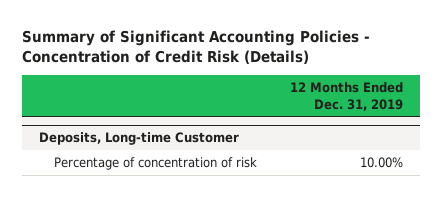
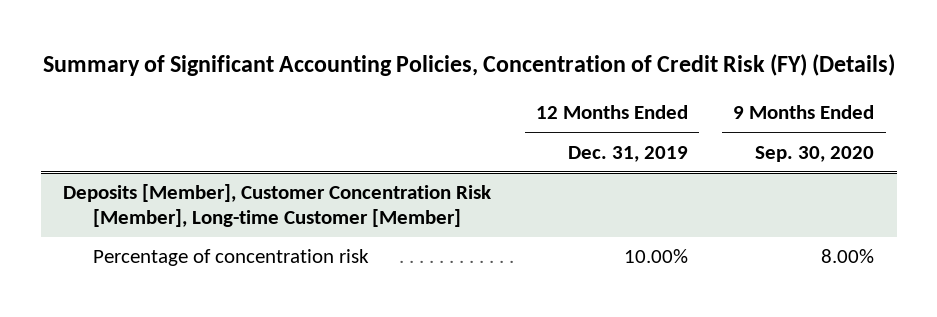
- Summary of Significant Accounting Policies - Concentration of Credit Risk (Details)
+ Summary of Significant Accounting Policies, Concentration of Credit Risk (FY) (Details)
- | 12 Months Ended Dec. 31, 2019
+ | 12 Months Ended Dec. 31, 2019 | 9 Months Ended Sep. 30, 2020
- Deposits, Long-time Customer
- Percentage of concentration of risk | 10.00%
+ Deposits [Member], Customer Concentration Risk [Member], Long-time Customer [Member]
+ Percentage of concentration risk | 10.00% | 8.00%

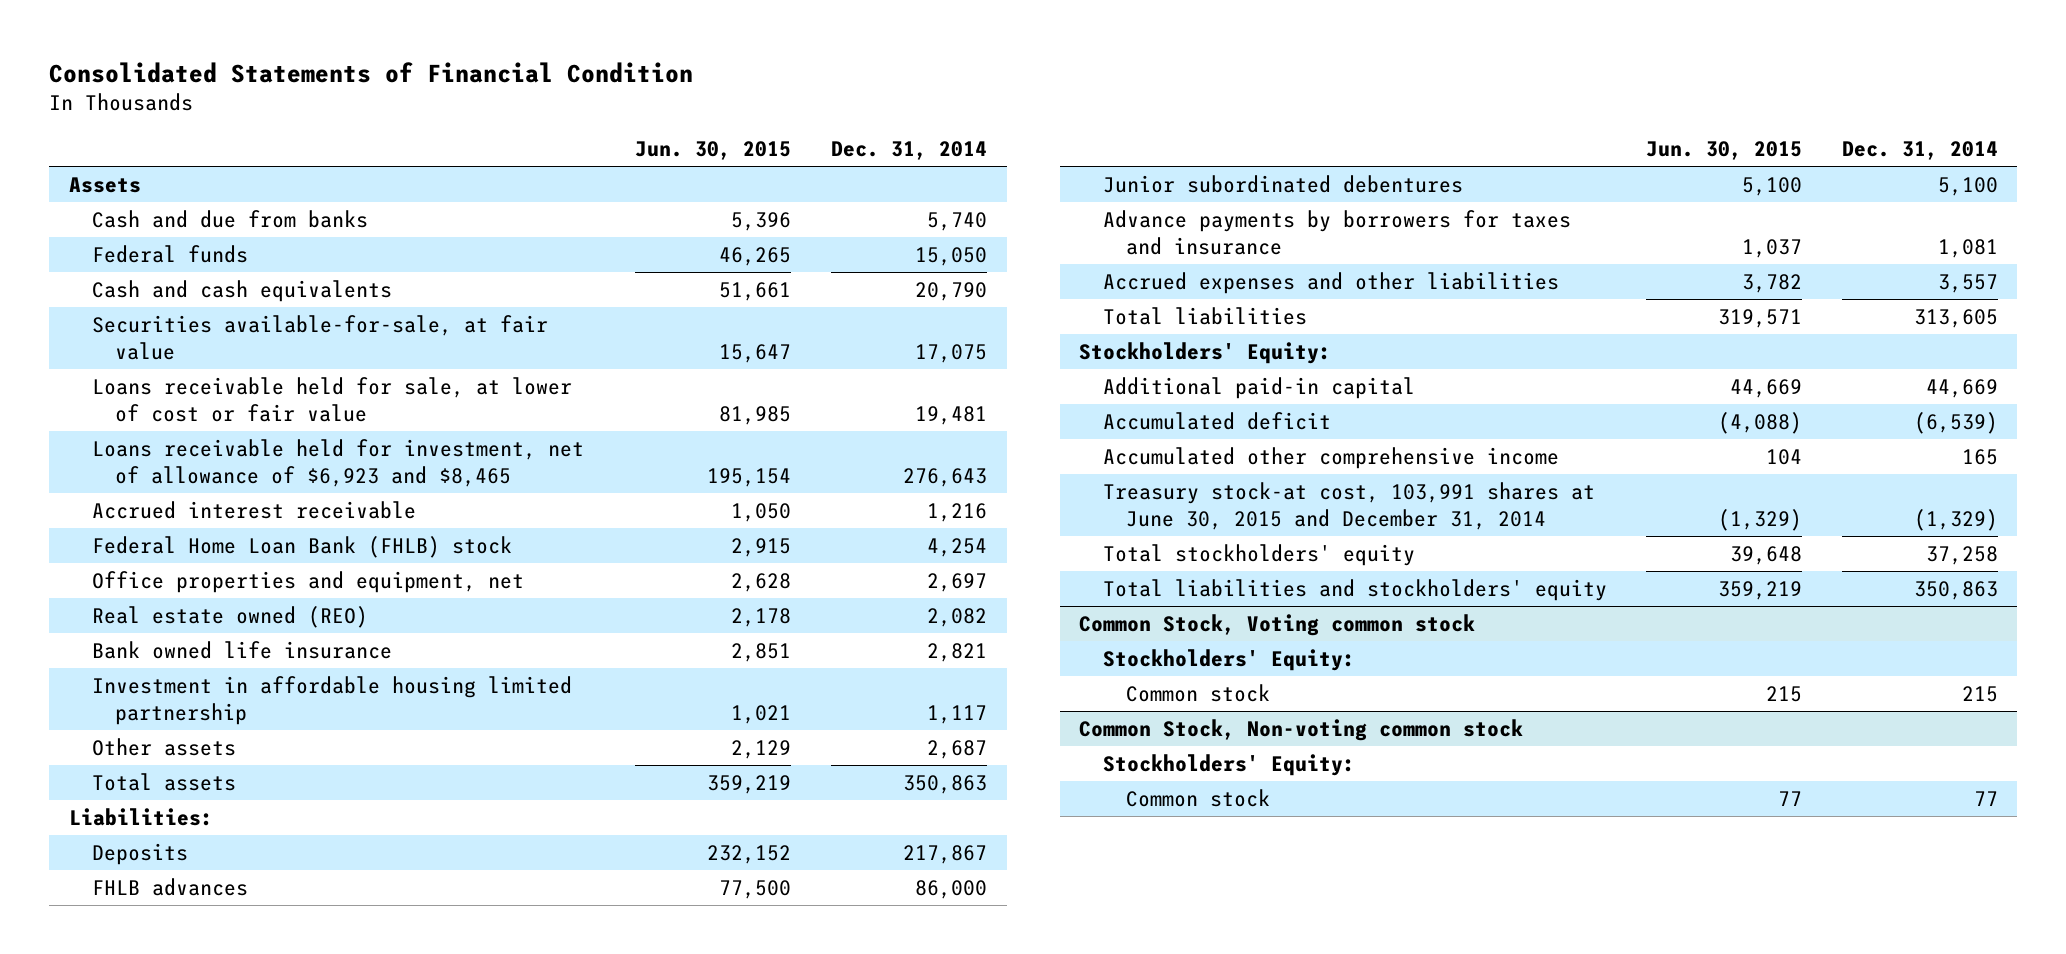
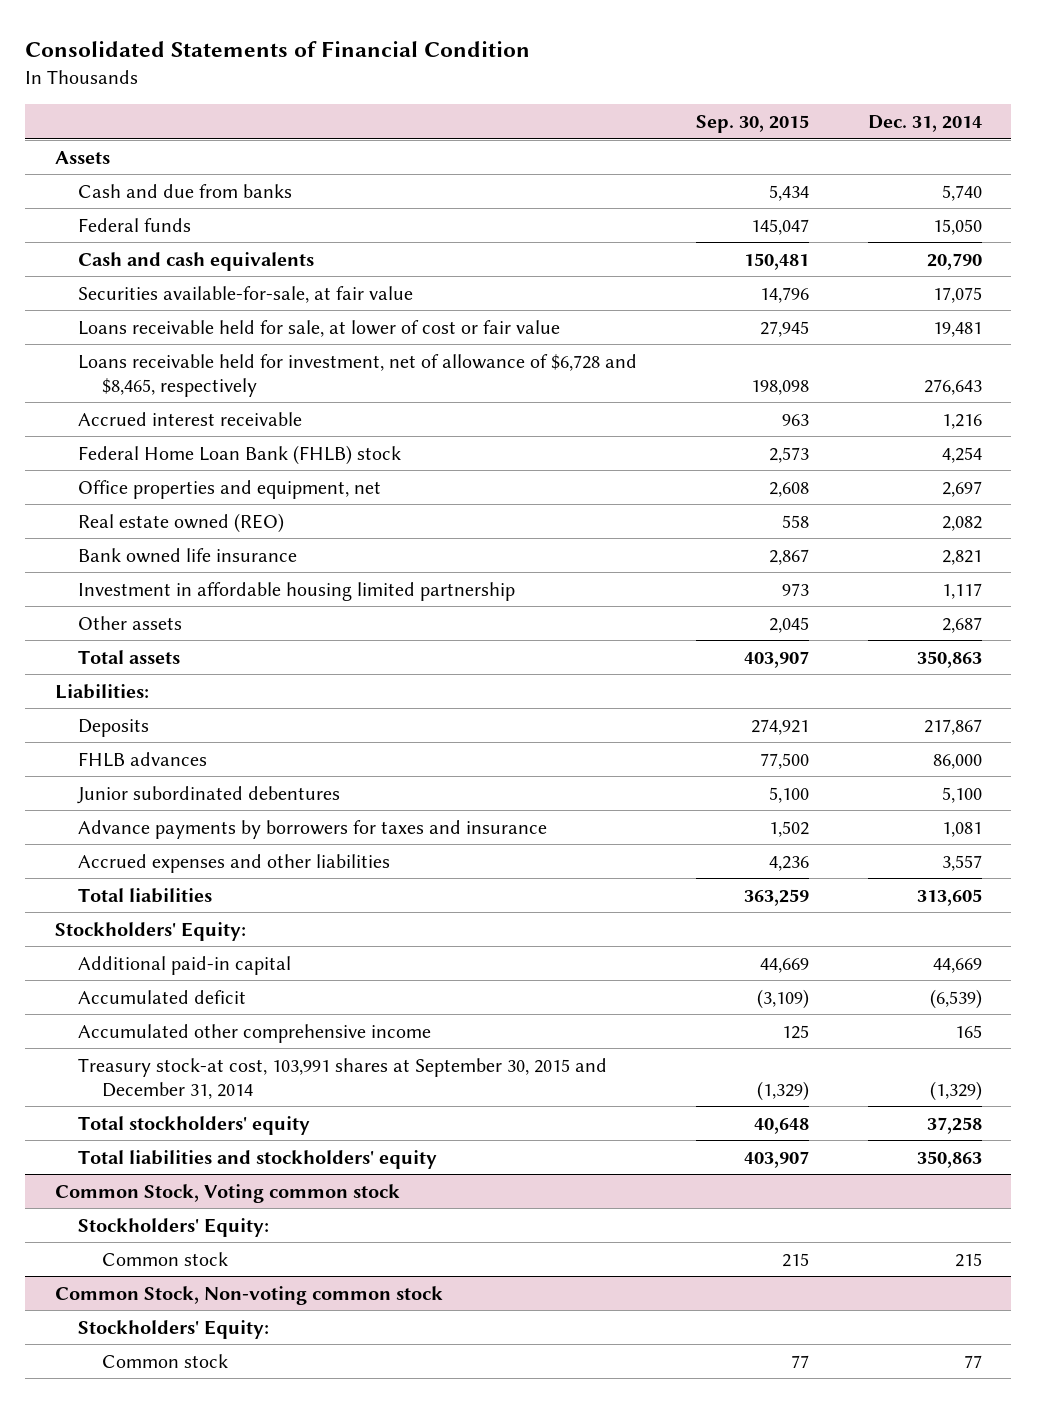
- | Jun. 30, 2015 | Dec. 31, 2014
+ | Sep. 30, 2015 | Dec. 31, 2014
- Loans receivable held for investment, net of allowance of $6,923 and $8,465 | 195,154 | 276,643
+ Loans receivable held for investment, net of allowance of $6,728 and $8,465, respectively | 198,098 | 276,643
- Treasury stock-at cost, 103,991 shares at June 30, 2015 and December 31, 2014 | (1,329) | (1,329)
+ Treasury stock-at cost, 103,991 shares at September 30, 2015 and December 31, 2014 | (1,329) | (1,329)

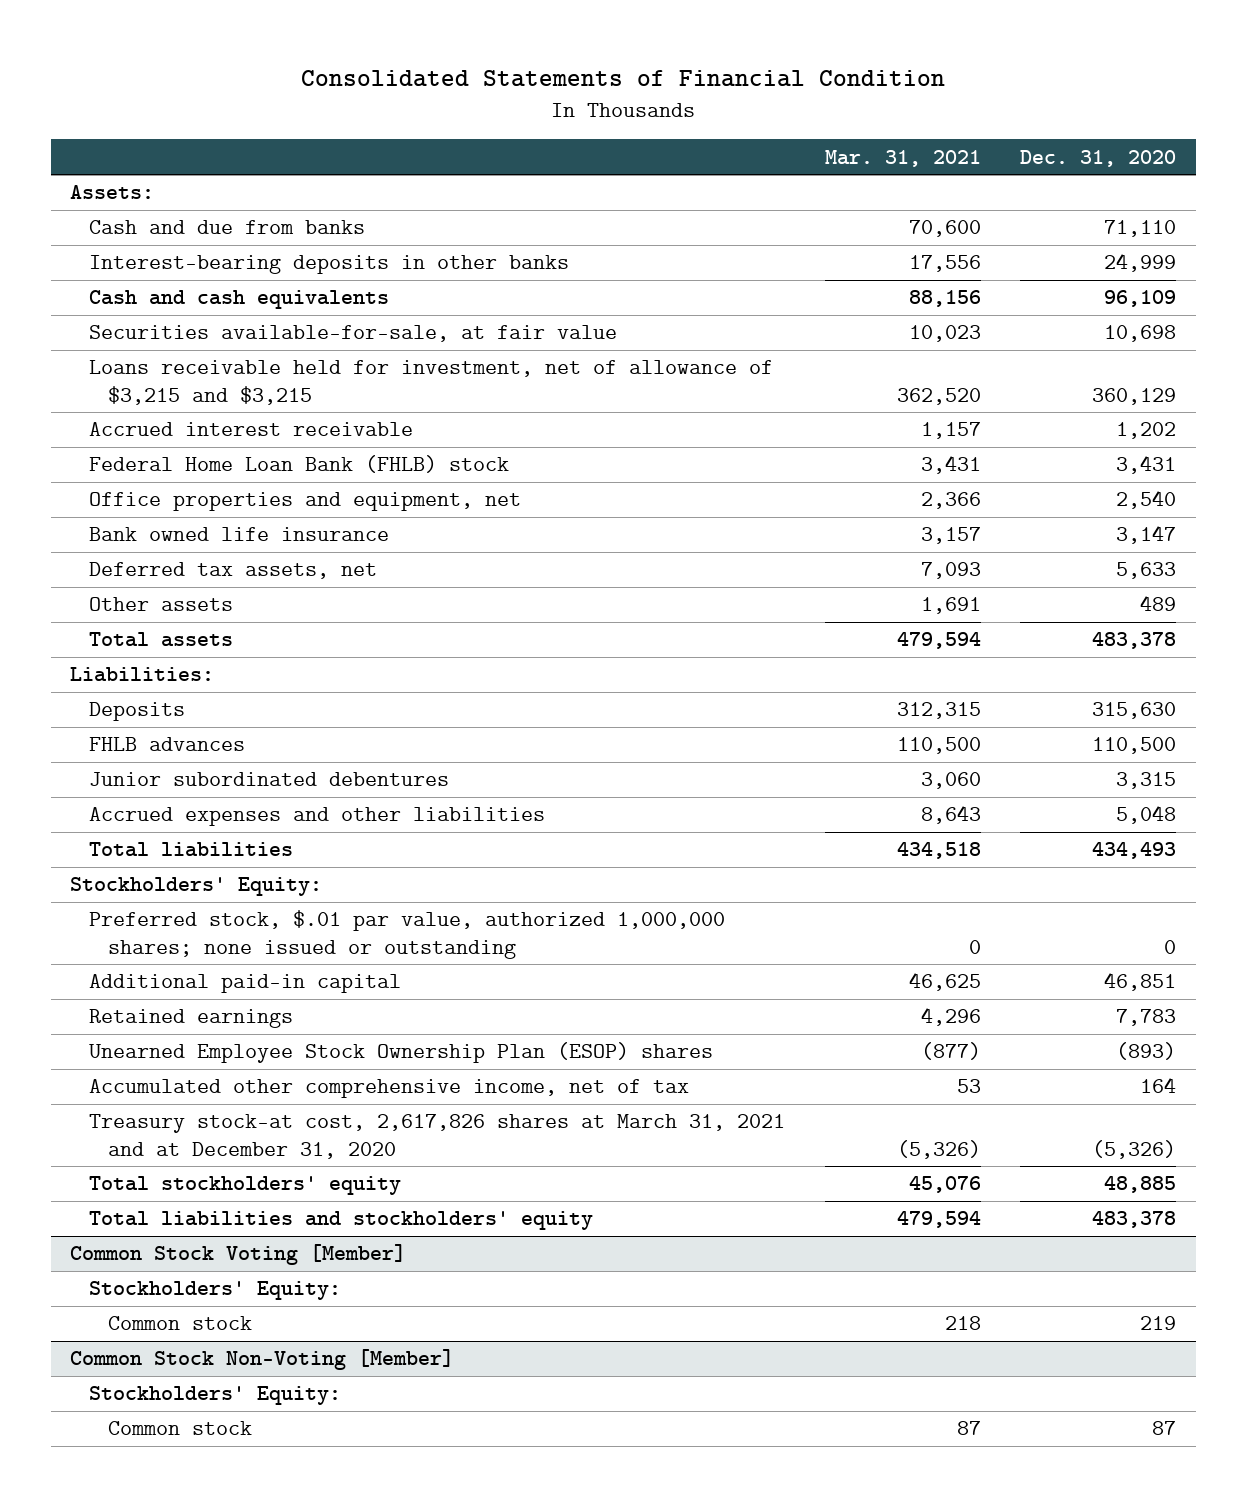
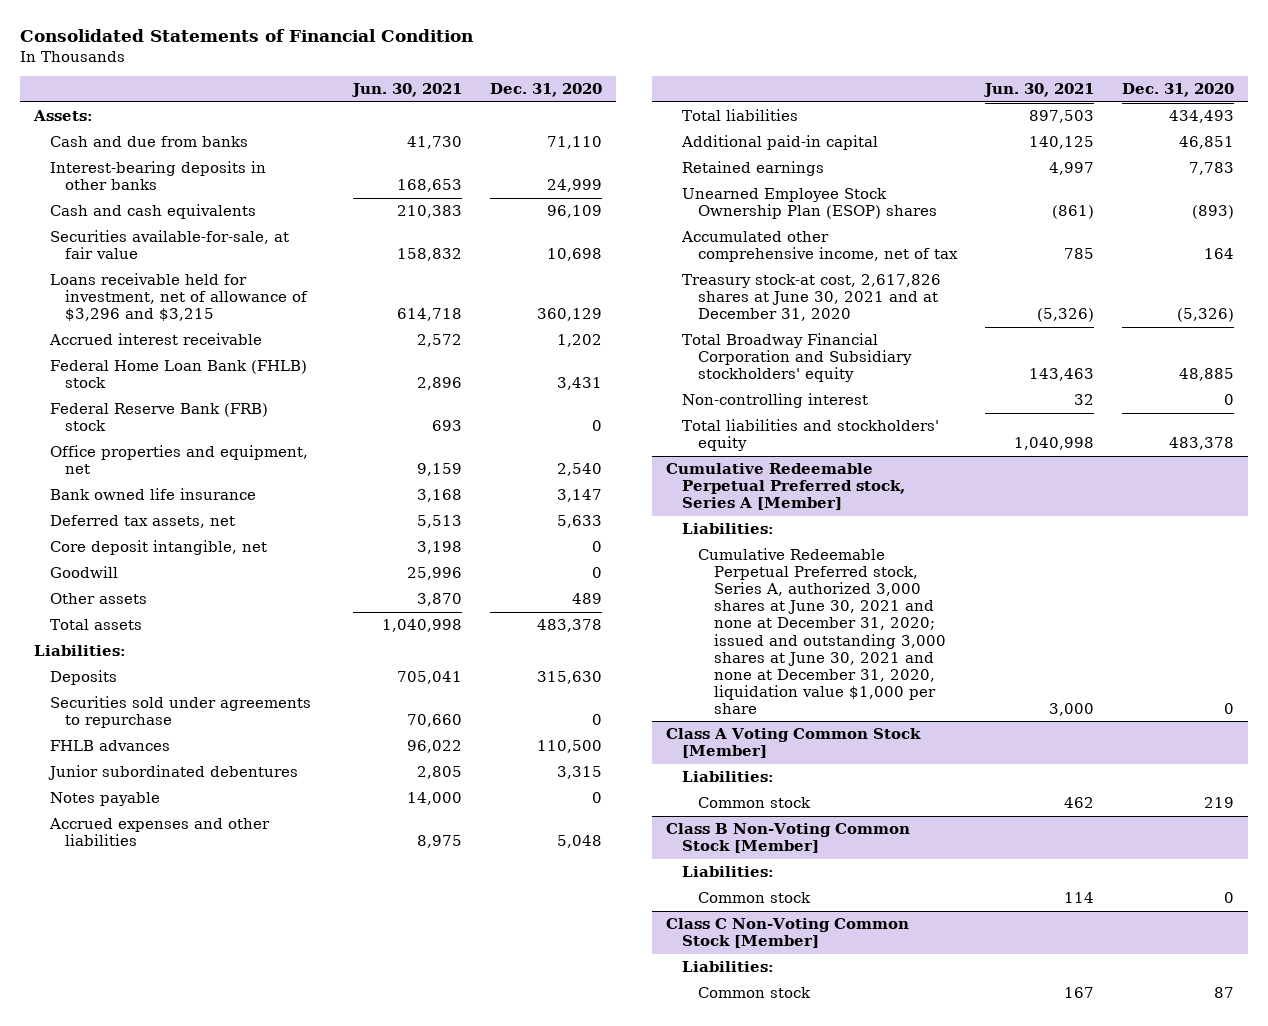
- | Mar. 31, 2021 | Dec. 31, 2020
+ | Jun. 30, 2021 | Dec. 31, 2020
- Loans receivable held for investment, net of allowance of $3,215 and $3,215 | 362,520 | 360,129
+ Loans receivable held for investment, net of allowance of $3,296 and $3,215 | 614,718 | 360,129
+ Federal Reserve Bank (FRB) stock | 693 | 0
+ Core deposit intangible, net | 3,198 | 0
+ Goodwill | 25,996 | 0
+ Securities sold under agreements to repurchase | 70,660 | 0
+ Notes payable | 14,000 | 0
- Stockholders' Equity:
- Preferred stock, $.01 par value, authorized 1,000,000 shares; none issued or outstanding | 0 | 0
- Treasury stock-at cost, 2,617,826 shares at March 31, 2021 and at December 31, 2020 | (5,326) | (5,326)
- Total stockholders' equity | 45,076 | 48,885
+ Treasury stock-at cost, 2,617,826 shares at June 30, 2021 and at December 31, 2020 | (5,326) | (5,326)
+ Total Broadway Financial Corporation and Subsidiary stockholders' equity | 143,463 | 48,885
+ Non-controlling interest | 32 | 0
- Common Stock Voting [Member]
- Stockholders' Equity:
+ Cumulative Redeemable Perpetual Preferred stock, Series A [Member]
+ Liabilities:
+ Cumulative Redeemable Perpetual Preferred stock, Series A, authorized 3,000 shares at June 30, 2021 and none at December 31, 2020; issued and outstanding 3,000 shares at June 30, 2021 and none at December 31, 2020, liquidation value $1,000 per share | 3,000 | 0
+ Class A Voting Common Stock [Member]
+ Liabilities:
- Common Stock Non-Voting [Member]
- Stockholders' Equity:
+ Class B Non-Voting Common Stock [Member]
+ Liabilities:
+ Common stock | 114 | 0
+ Class C Non-Voting Common Stock [Member]
+ Liabilities:

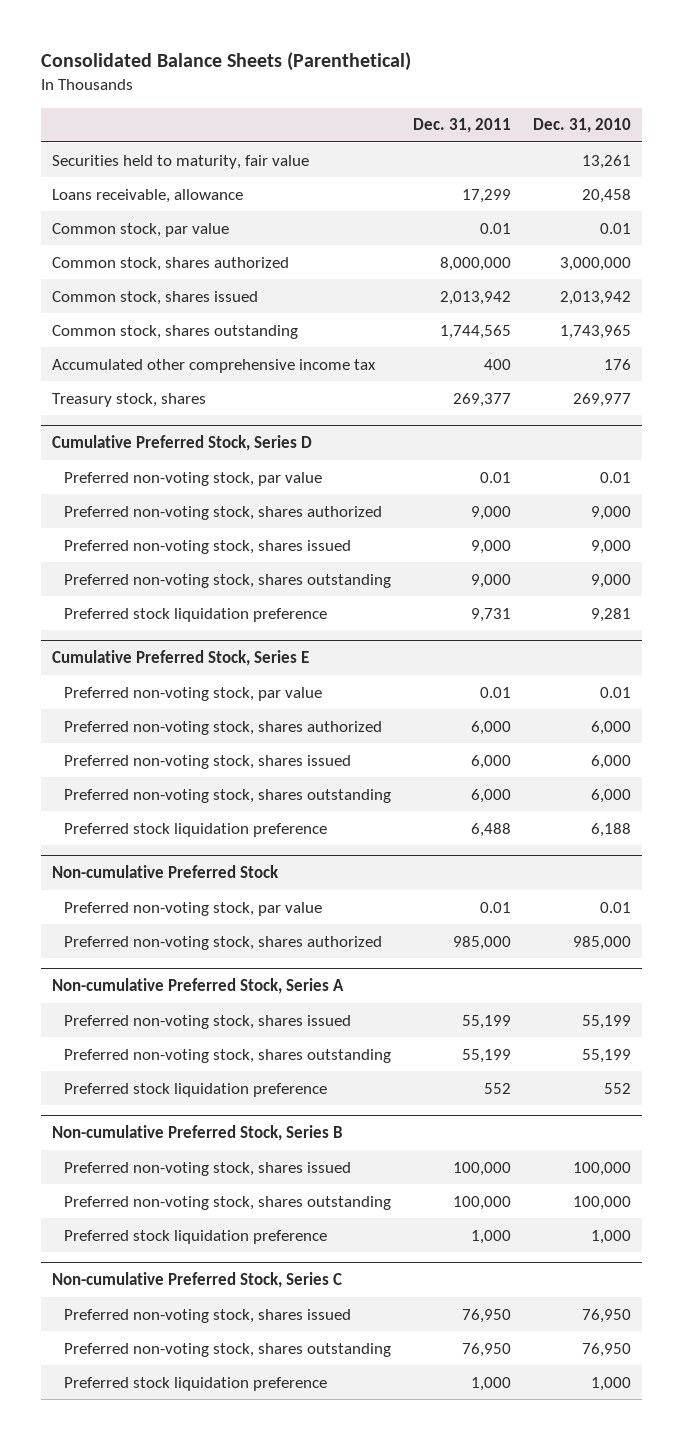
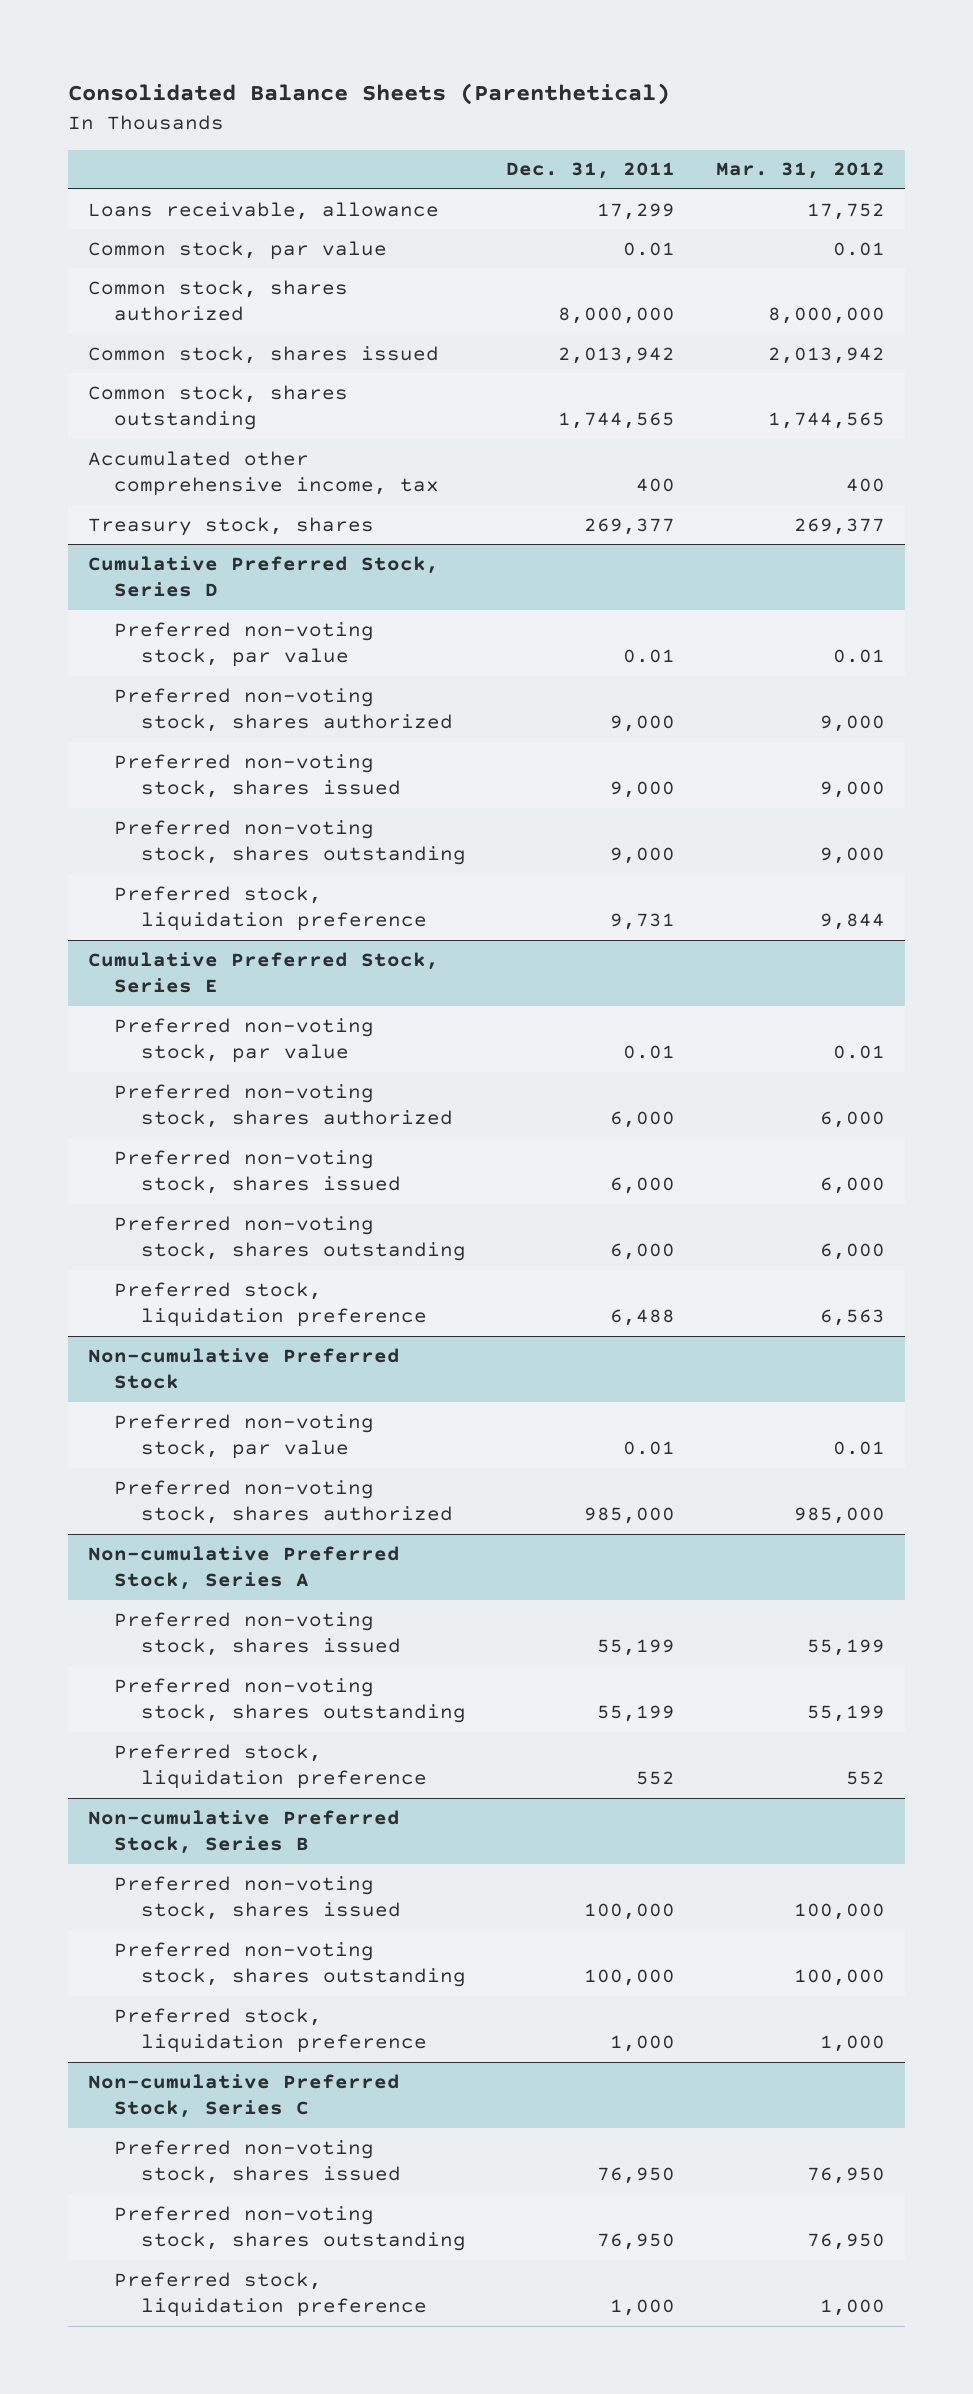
- | Dec. 31, 2011 | Dec. 31, 2010
+ | Dec. 31, 2011 | Mar. 31, 2012
- Securities held to maturity, fair value | | 13,261
- Accumulated other comprehensive income tax | 400 | 176
+ Accumulated other comprehensive income, tax | 400 | 400
@ Cumulative Preferred Stock, Series D
- Preferred stock liquidation preference | 9,731 | 9,281
+ Preferred stock, liquidation preference | 9,731 | 9,844
@ Cumulative Preferred Stock, Series E
- Preferred stock liquidation preference | 6,488 | 6,188
+ Preferred stock, liquidation preference | 6,488 | 6,563
@ Non-cumulative Preferred Stock, Series A
- Preferred stock liquidation preference | 552 | 552
+ Preferred stock, liquidation preference | 552 | 552
@ Non-cumulative Preferred Stock, Series B
- Preferred stock liquidation preference | 1,000 | 1,000
+ Preferred stock, liquidation preference | 1,000 | 1,000
@ Non-cumulative Preferred Stock, Series C
- Preferred stock liquidation preference | 1,000 | 1,000
+ Preferred stock, liquidation preference | 1,000 | 1,000

